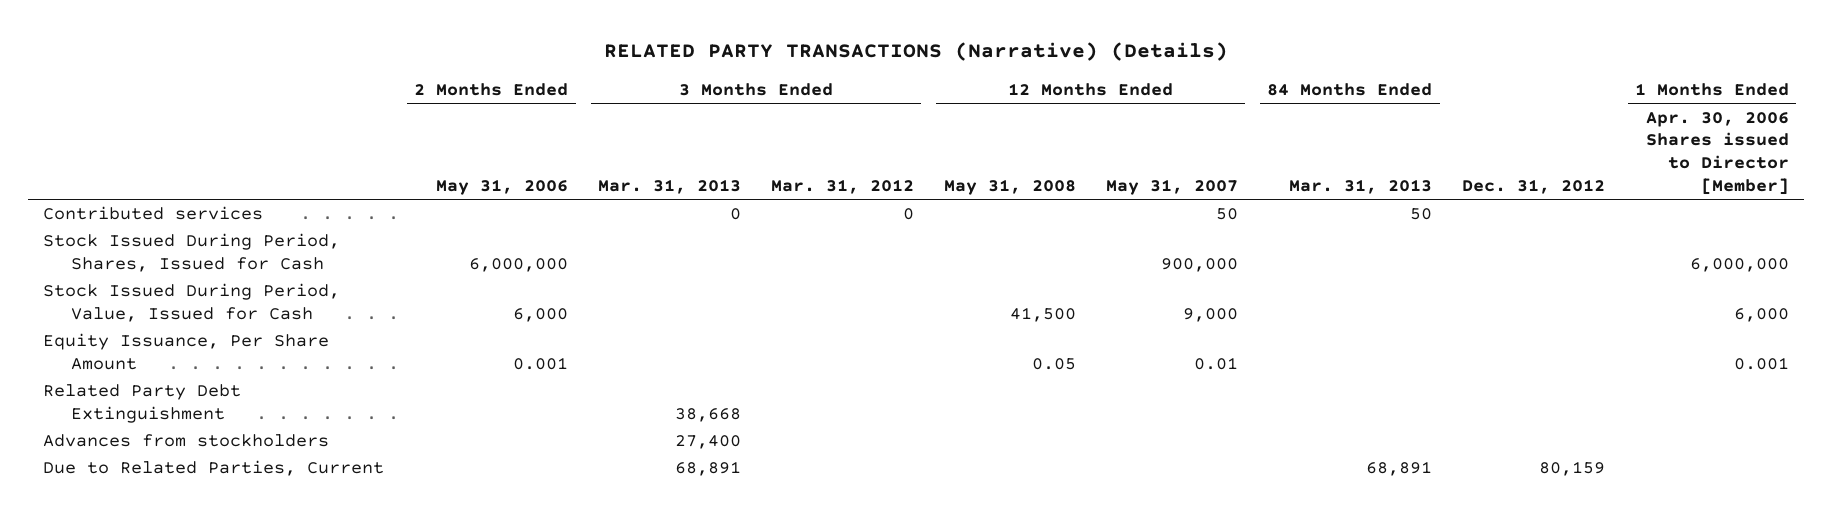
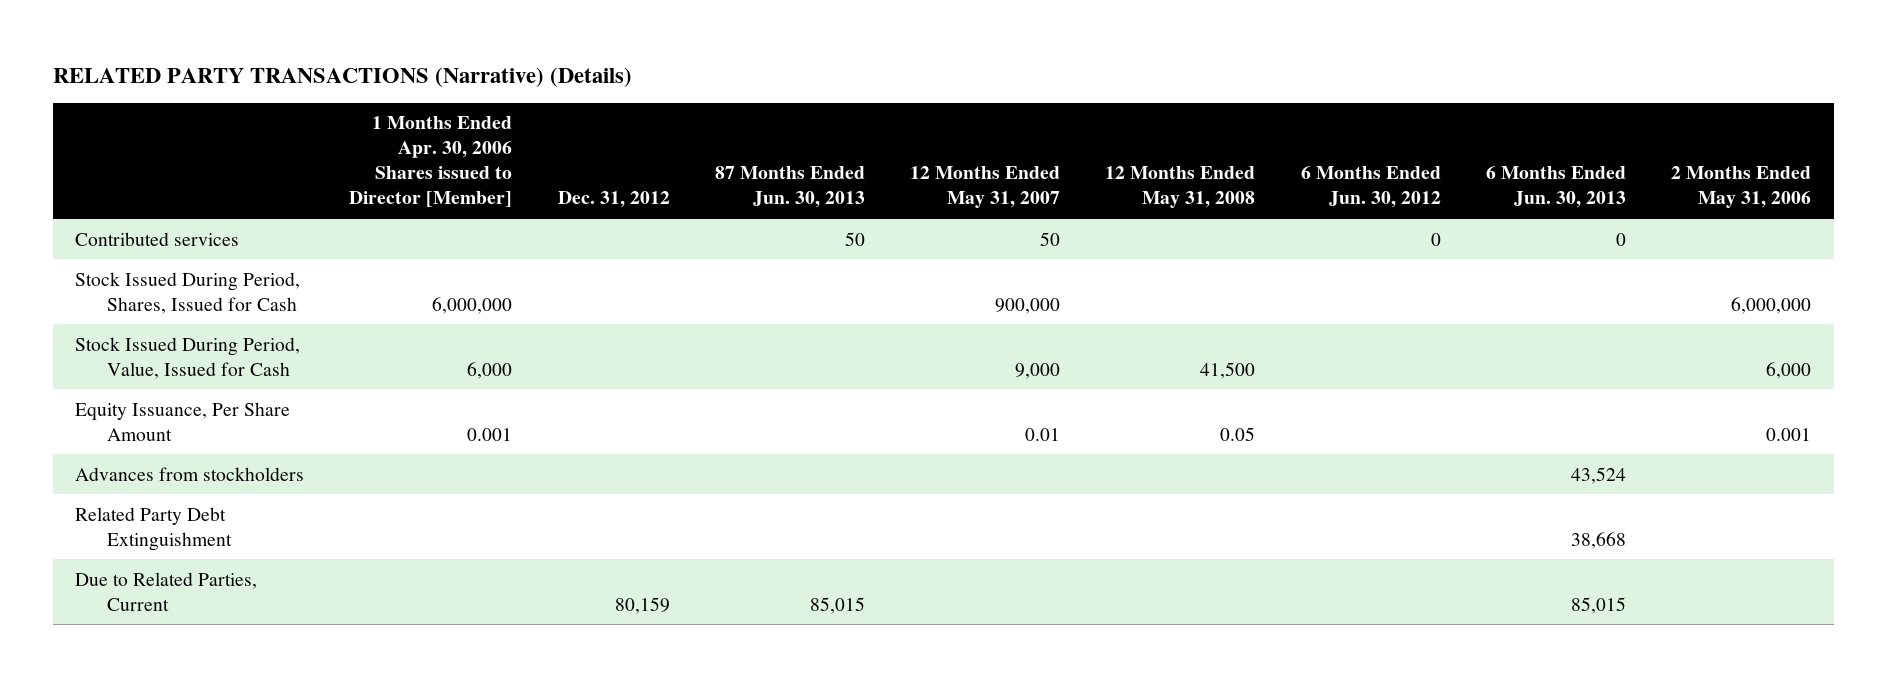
- | 2 Months Ended May 31, 2006 | 3 Months Ended Mar. 31, 2013 | 3 Months Ended Mar. 31, 2012 | 12 Months Ended May 31, 2008 | 12 Months Ended May 31, 2007 | 84 Months Ended Mar. 31, 2013 | Dec. 31, 2012 | 1 Months Ended Apr. 30, 2006 Shares issued to Director [Member]
+ | 1 Months Ended Apr. 30, 2006 Shares issued to Director [Member] | Dec. 31, 2012 | 87 Months Ended Jun. 30, 2013 | 12 Months Ended May 31, 2007 | 12 Months Ended May 31, 2008 | 6 Months Ended Jun. 30, 2012 | 6 Months Ended Jun. 30, 2013 | 2 Months Ended May 31, 2006
moved down: Related Party Debt Extinguishment | | | | | | | 38,668 |

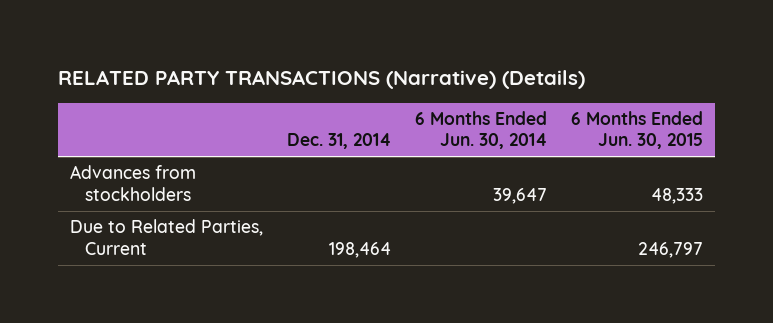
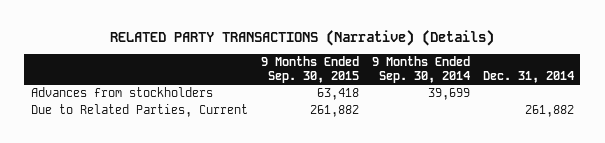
- | Dec. 31, 2014 | 6 Months Ended Jun. 30, 2014 | 6 Months Ended Jun. 30, 2015
+ | 9 Months Ended Sep. 30, 2015 | 9 Months Ended Sep. 30, 2014 | Dec. 31, 2014
- Due to Related Parties, Current | 198,464 | | 246,797
+ Due to Related Parties, Current | 261,882 | | 261,882

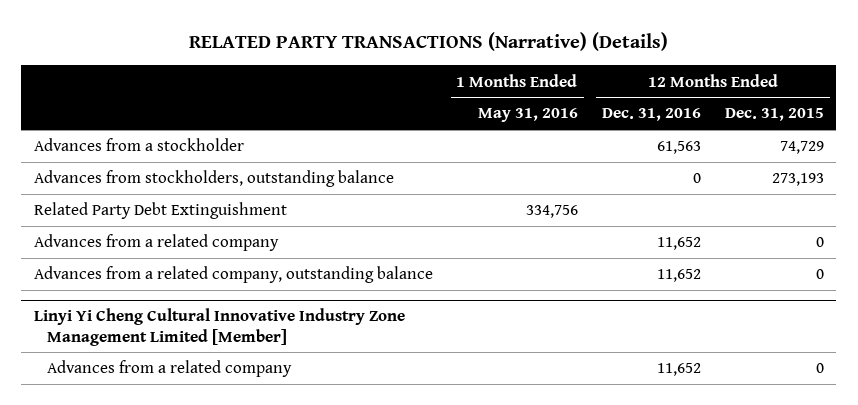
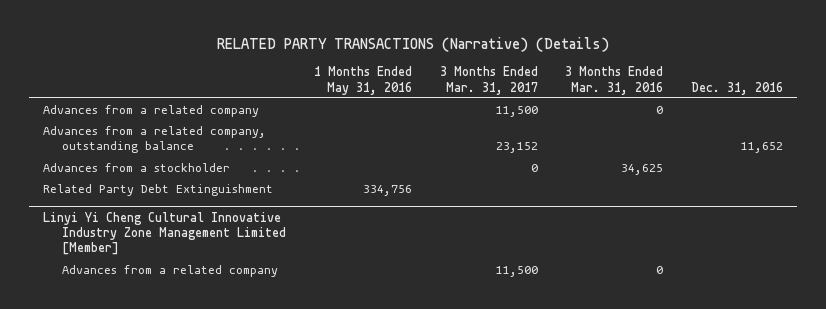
- | 1 Months Ended May 31, 2016 | 12 Months Ended Dec. 31, 2016 | 12 Months Ended Dec. 31, 2015
+ | 1 Months Ended May 31, 2016 | 3 Months Ended Mar. 31, 2017 | 3 Months Ended Mar. 31, 2016 | Dec. 31, 2016
- Advances from stockholders, outstanding balance | | 0 | 273,193
moved down: Advances from a stockholder | | 0 | 34,625 |
moved down: Related Party Debt Extinguishment | 334,756 | | |

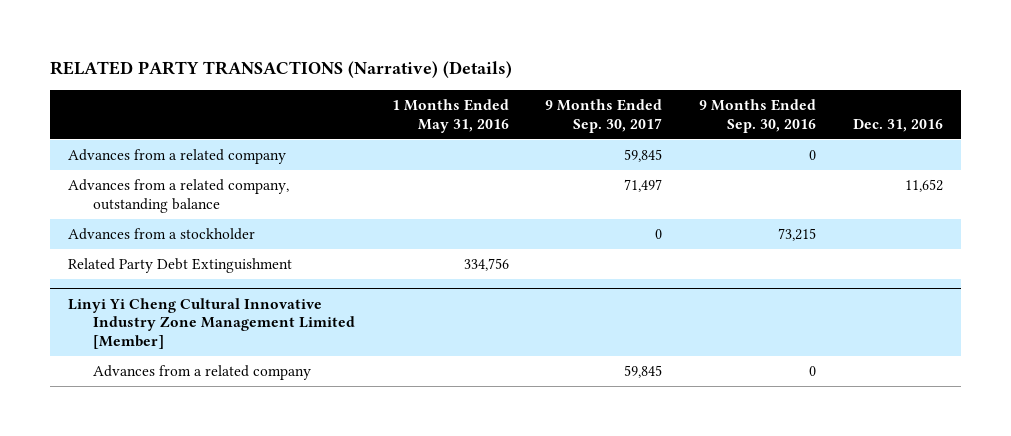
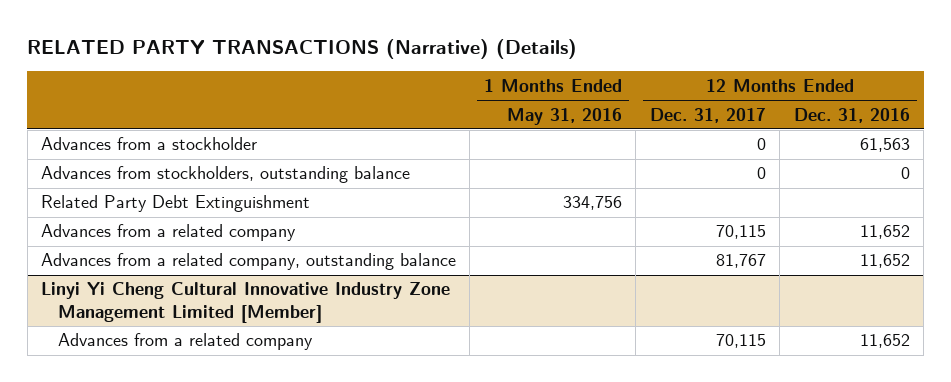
- | 1 Months Ended May 31, 2016 | 9 Months Ended Sep. 30, 2017 | 9 Months Ended Sep. 30, 2016 | Dec. 31, 2016
+ | 1 Months Ended May 31, 2016 | 12 Months Ended Dec. 31, 2017 | 12 Months Ended Dec. 31, 2016
+ Advances from stockholders, outstanding balance | | 0 | 0
moved down: Advances from a related company | | 70,115 | 11,652
moved down: Advances from a related company, outstanding balance | | 81,767 | 11,652

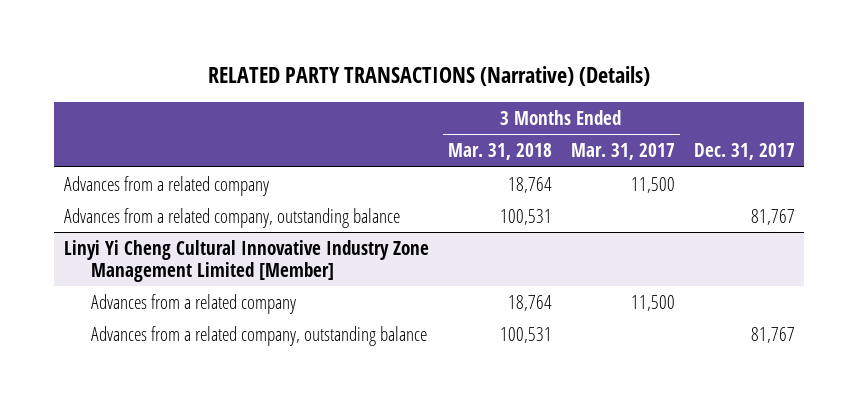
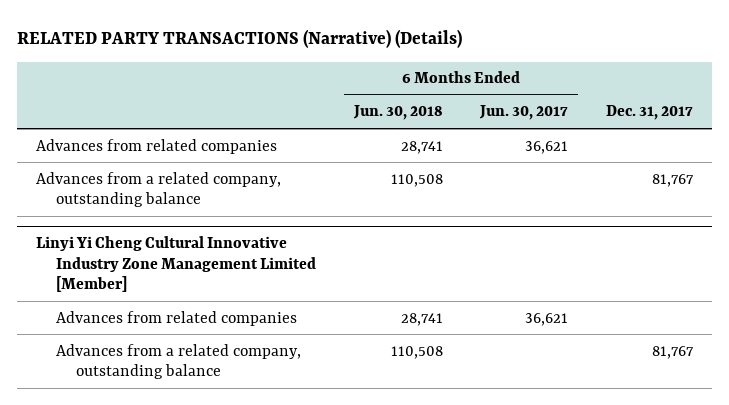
- | 3 Months Ended Mar. 31, 2018 | 3 Months Ended Mar. 31, 2017 | Dec. 31, 2017
+ | 6 Months Ended Jun. 30, 2018 | 6 Months Ended Jun. 30, 2017 | Dec. 31, 2017
- Advances from a related company | 18,764 | 11,500 |
+ Advances from related companies | 28,741 | 36,621 |
@ Linyi Yi Cheng Cultural Innovative Industry Zone Management Limited [Member]
- Advances from a related company | 18,764 | 11,500 |
+ Advances from related companies | 28,741 | 36,621 |

